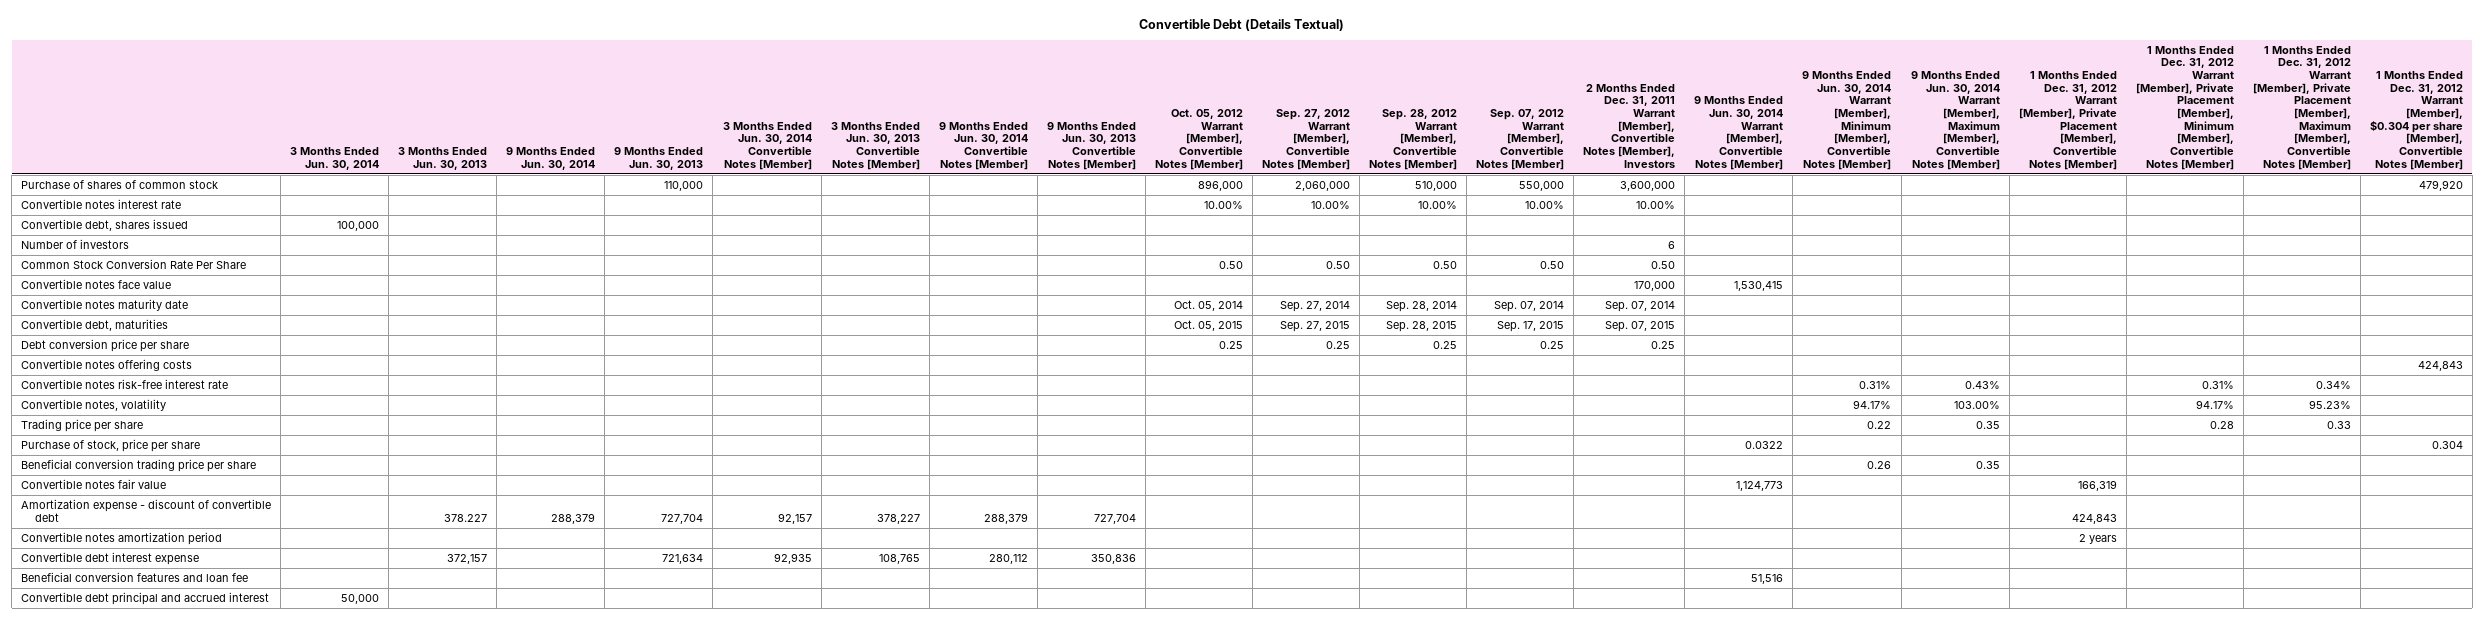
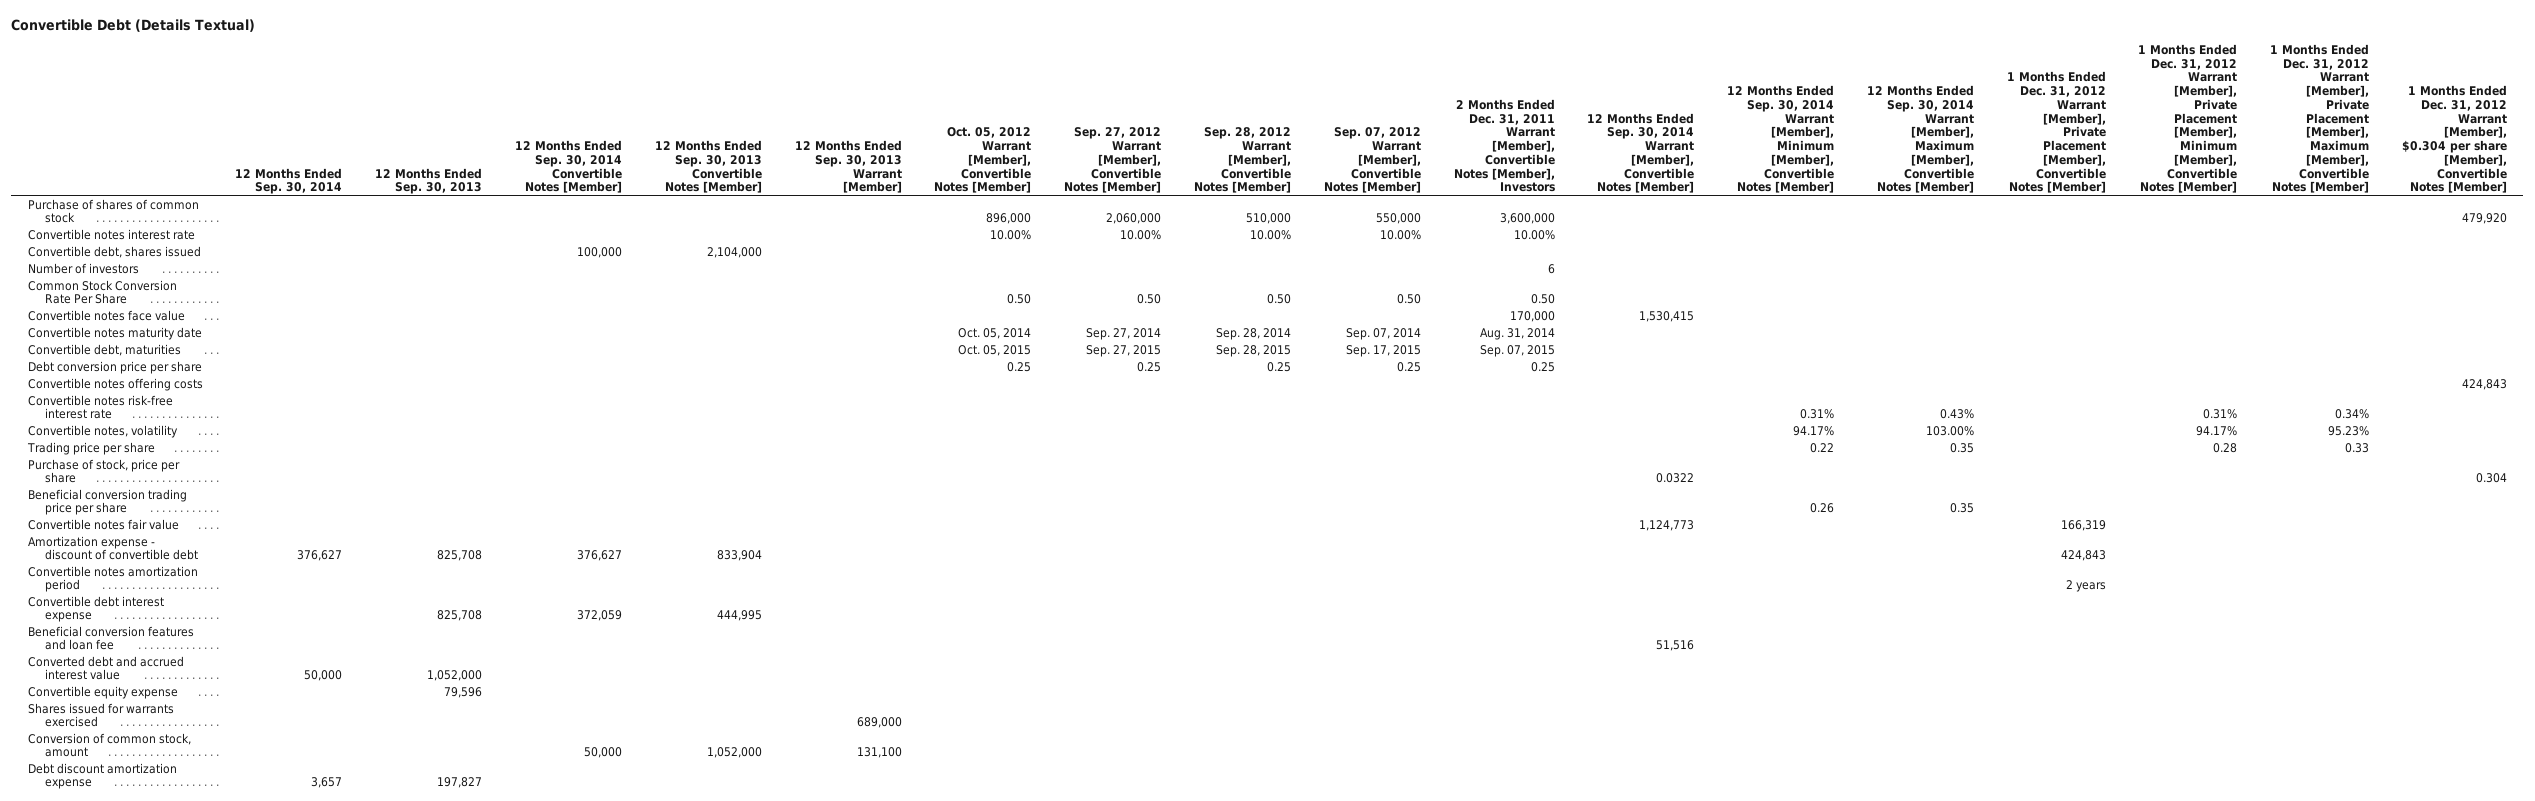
- | 3 Months Ended Jun. 30, 2014 | 3 Months Ended Jun. 30, 2013 | 9 Months Ended Jun. 30, 2014 | 9 Months Ended Jun. 30, 2013 | 3 Months Ended Jun. 30, 2014 Convertible Notes [Member] | 3 Months Ended Jun. 30, 2013 Convertible Notes [Member] | 9 Months Ended Jun. 30, 2014 Convertible Notes [Member] | 9 Months Ended Jun. 30, 2013 Convertible Notes [Member] | Oct. 05, 2012 Warrant [Member], Convertible Notes [Member] | Sep. 27, 2012 Warrant [Member], Convertible Notes [Member] | Sep. 28, 2012 Warrant [Member], Convertible Notes [Member] | Sep. 07, 2012 Warrant [Member], Convertible Notes [Member] | 2 Months Ended Dec. 31, 2011 Warrant [Member], Convertible Notes [Member], Investors | 9 Months Ended Jun. 30, 2014 Warrant [Member], Convertible Notes [Member] | 9 Months Ended Jun. 30, 2014 Warrant [Member], Minimum [Member], Convertible Notes [Member] | 9 Months Ended Jun. 30, 2014 Warrant [Member], Maximum [Member], Convertible Notes [Member] | 1 Months Ended Dec. 31, 2012 Warrant [Member], Private Placement [Member], Convertible Notes [Member] | 1 Months Ended Dec. 31, 2012 Warrant [Member], Private Placement [Member], Minimum [Member], Convertible Notes [Member] | 1 Months Ended Dec. 31, 2012 Warrant [Member], Private Placement [Member], Maximum [Member], Convertible Notes [Member] | 1 Months Ended Dec. 31, 2012 Warrant [Member], $0.304 per share [Member], Convertible Notes [Member]
+ | 12 Months Ended Sep. 30, 2014 | 12 Months Ended Sep. 30, 2013 | 12 Months Ended Sep. 30, 2014 Convertible Notes [Member] | 12 Months Ended Sep. 30, 2013 Convertible Notes [Member] | 12 Months Ended Sep. 30, 2013 Warrant [Member] | Oct. 05, 2012 Warrant [Member], Convertible Notes [Member] | Sep. 27, 2012 Warrant [Member], Convertible Notes [Member] | Sep. 28, 2012 Warrant [Member], Convertible Notes [Member] | Sep. 07, 2012 Warrant [Member], Convertible Notes [Member] | 2 Months Ended Dec. 31, 2011 Warrant [Member], Convertible Notes [Member], Investors | 12 Months Ended Sep. 30, 2014 Warrant [Member], Convertible Notes [Member] | 12 Months Ended Sep. 30, 2014 Warrant [Member], Minimum [Member], Convertible Notes [Member] | 12 Months Ended Sep. 30, 2014 Warrant [Member], Maximum [Member], Convertible Notes [Member] | 1 Months Ended Dec. 31, 2012 Warrant [Member], Private Placement [Member], Convertible Notes [Member] | 1 Months Ended Dec. 31, 2012 Warrant [Member], Private Placement [Member], Minimum [Member], Convertible Notes [Member] | 1 Months Ended Dec. 31, 2012 Warrant [Member], Private Placement [Member], Maximum [Member], Convertible Notes [Member] | 1 Months Ended Dec. 31, 2012 Warrant [Member], $0.304 per share [Member], Convertible Notes [Member]
- Convertible notes maturity date | | | | | | | | | Oct. 05, 2014 | Sep. 27, 2014 | Sep. 28, 2014 | Sep. 07, 2014 | Sep. 07, 2014 | | | | | | |
+ Convertible notes maturity date | | | | | | Oct. 05, 2014 | Sep. 27, 2014 | Sep. 28, 2014 | Sep. 07, 2014 | Aug. 31, 2014 | | | | | | |
- Convertible debt principal and accrued interest | 50,000 | | | | | | | | | | | | | | | | | | |
+ Converted debt and accrued interest value | 50,000 | 1,052,000 | | | | | | | | | | | | | | |
+ Convertible equity expense | | 79,596 | | | | | | | | | | | | | | |
+ Shares issued for warrants exercised | | | | | 689,000 | | | | | | | | | | | |
+ Conversion of common stock, amount | | | 50,000 | 1,052,000 | 131,100 | | | | | | | | | | | |
+ Debt discount amortization expense | 3,657 | 197,827 | | | | | | | | | | | | | | |

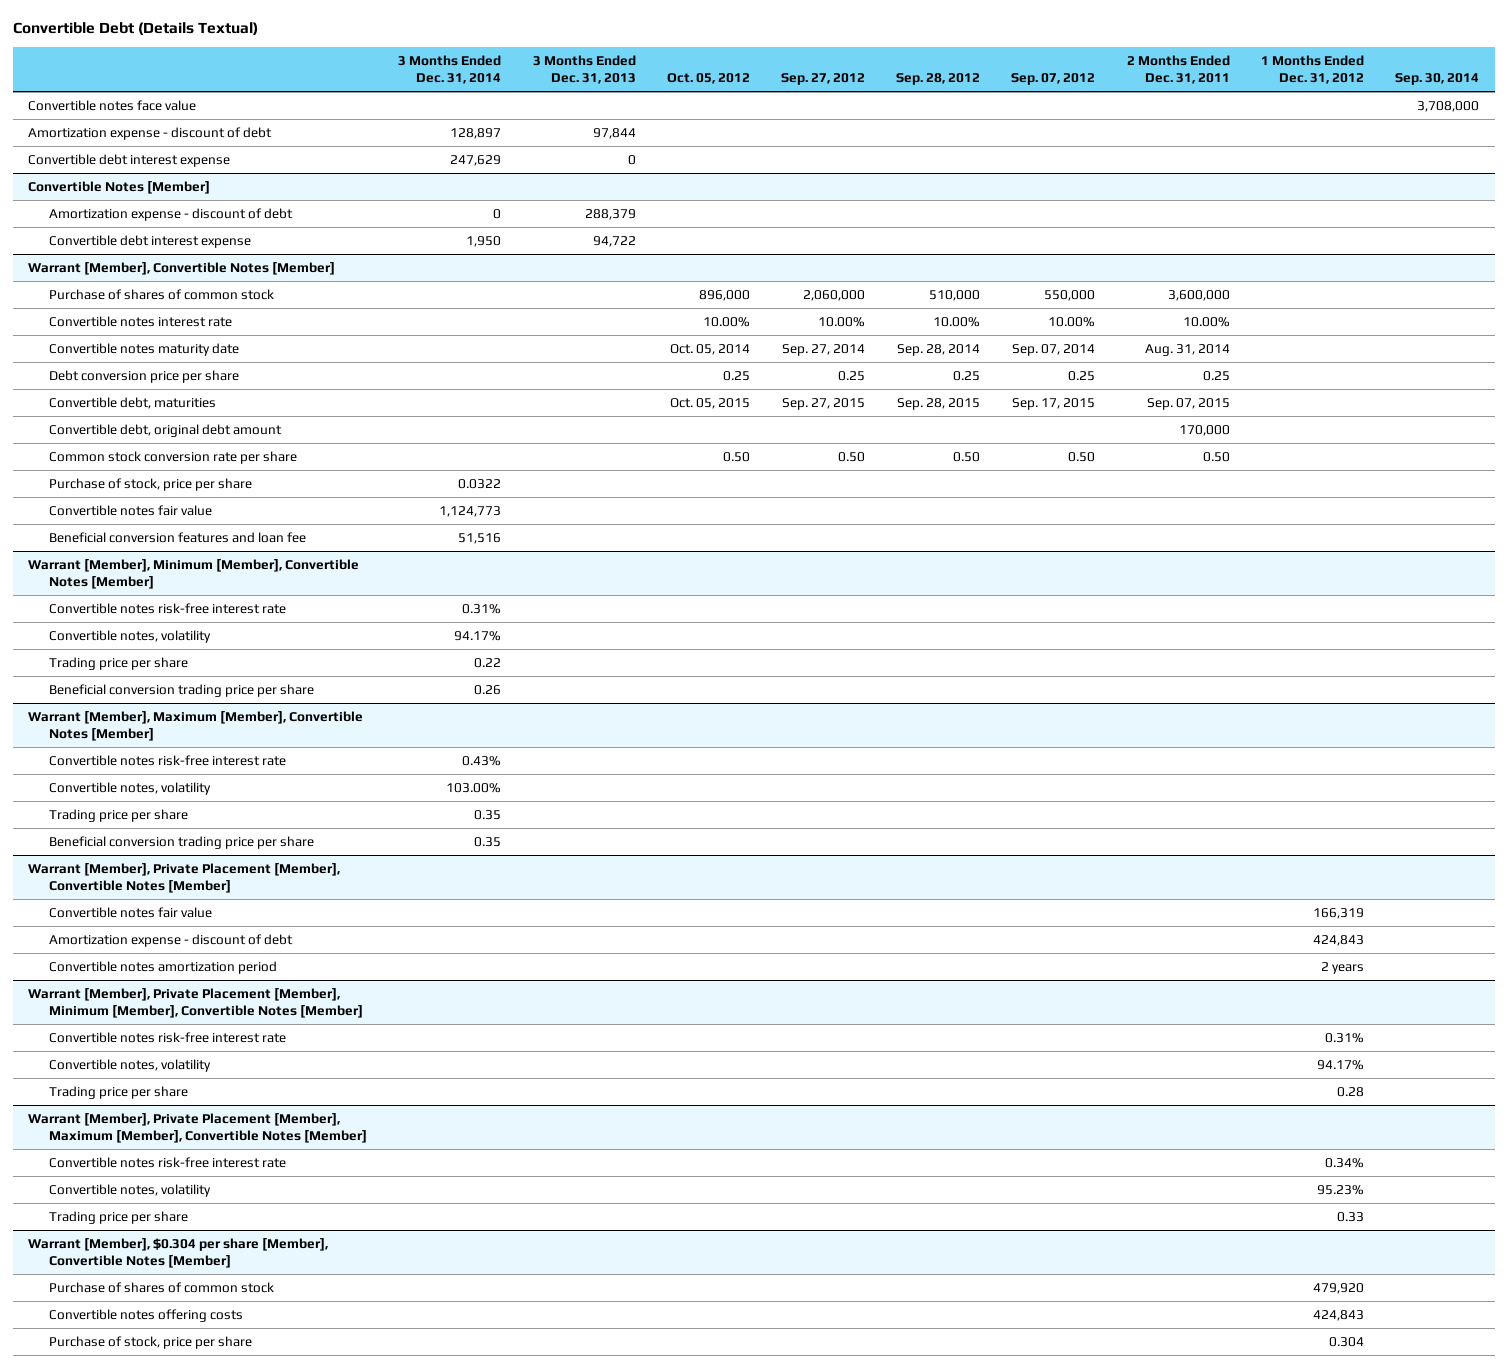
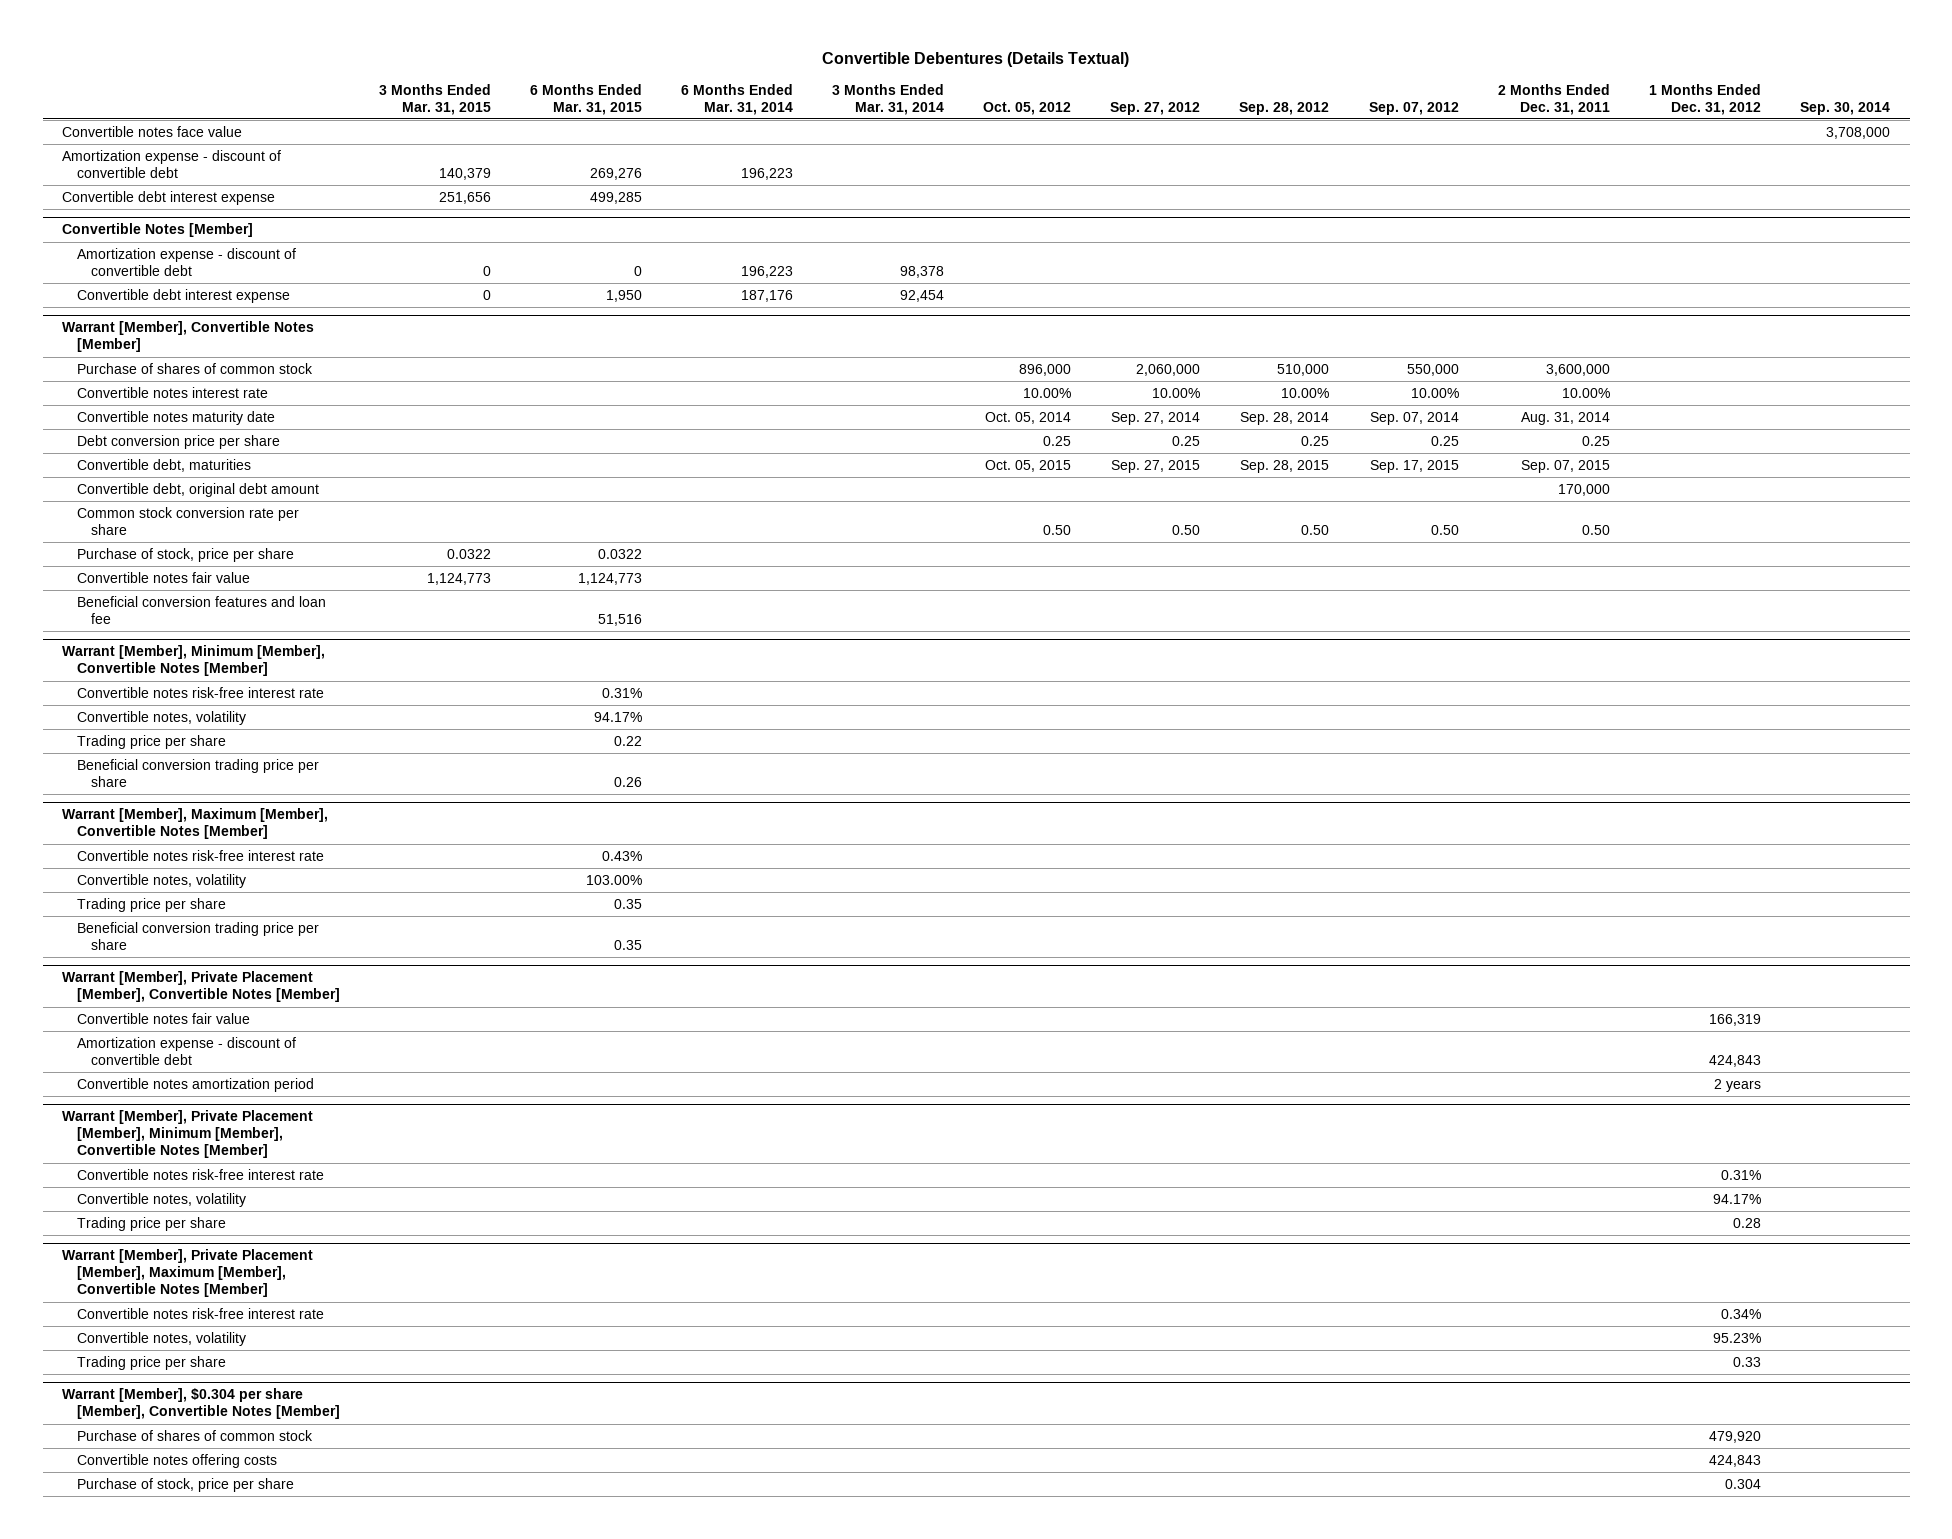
- Convertible Debt (Details Textual)
+ Convertible Debentures (Details Textual)
- | 3 Months Ended Dec. 31, 2014 | 3 Months Ended Dec. 31, 2013 | Oct. 05, 2012 | Sep. 27, 2012 | Sep. 28, 2012 | Sep. 07, 2012 | 2 Months Ended Dec. 31, 2011 | 1 Months Ended Dec. 31, 2012 | Sep. 30, 2014
+ | 3 Months Ended Mar. 31, 2015 | 6 Months Ended Mar. 31, 2015 | 6 Months Ended Mar. 31, 2014 | 3 Months Ended Mar. 31, 2014 | Oct. 05, 2012 | Sep. 27, 2012 | Sep. 28, 2012 | Sep. 07, 2012 | 2 Months Ended Dec. 31, 2011 | 1 Months Ended Dec. 31, 2012 | Sep. 30, 2014
- Amortization expense - discount of debt | 128,897 | 97,844 | | | | | | |
+ Amortization expense - discount of convertible debt | 140,379 | 269,276 | 196,223 | | | | | | | |
@ Convertible Notes [Member]
- Amortization expense - discount of debt | 0 | 288,379 | | | | | | |
+ Amortization expense - discount of convertible debt | 0 | 0 | 196,223 | 98,378 | | | | | | |
@ Warrant [Member], Private Placement [Member], Convertible Notes [Member]
- Amortization expense - discount of debt | | | | | | | | 424,843 |
+ Amortization expense - discount of convertible debt | | | | | | | | | | 424,843 |

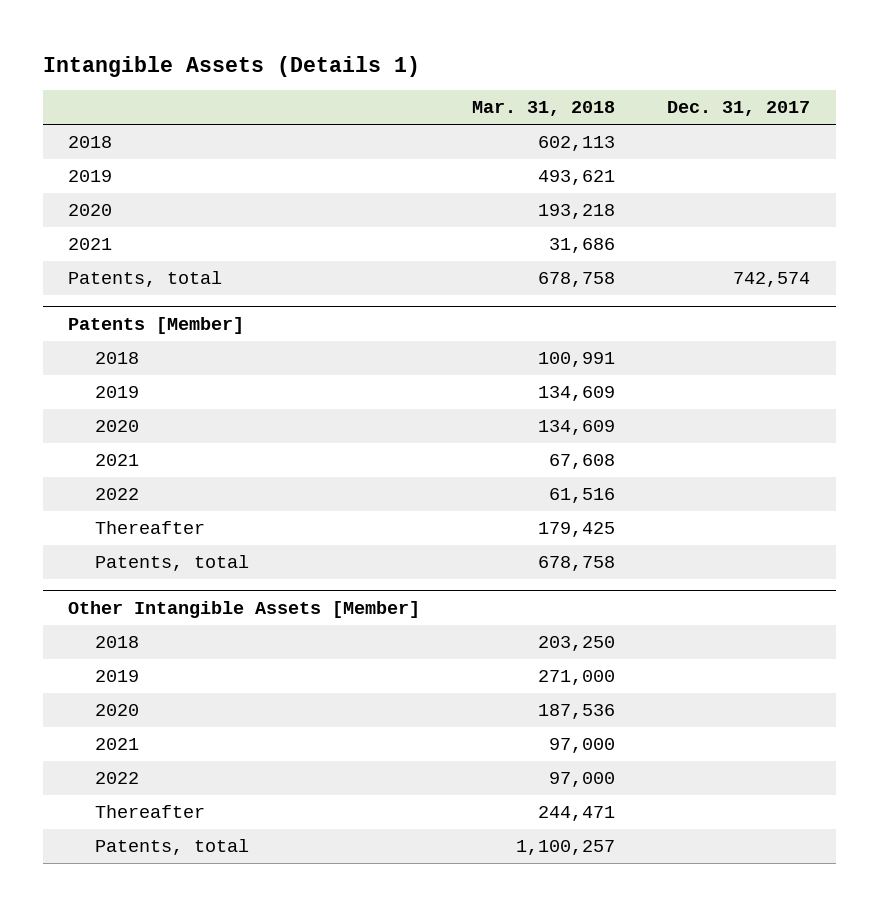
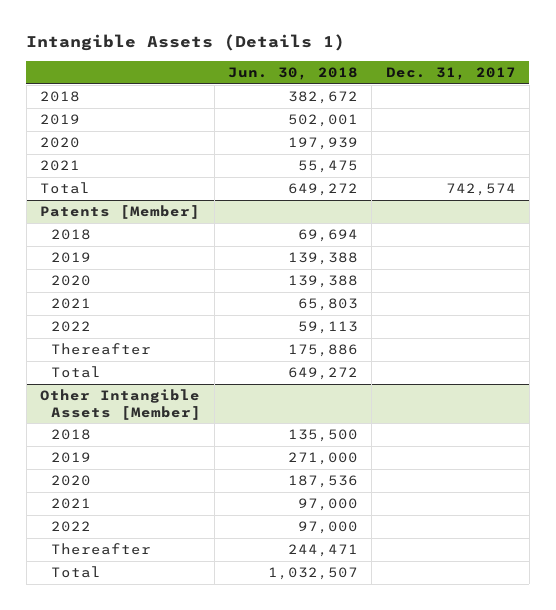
- | Mar. 31, 2018 | Dec. 31, 2017
+ | Jun. 30, 2018 | Dec. 31, 2017
- Patents, total | 678,758 | 742,574
+ Total | 649,272 | 742,574
@ Patents [Member]
- Patents, total | 678,758 |
+ Total | 649,272 |
@ Other Intangible Assets [Member]
- Patents, total | 1,100,257 |
+ Total | 1,032,507 |

